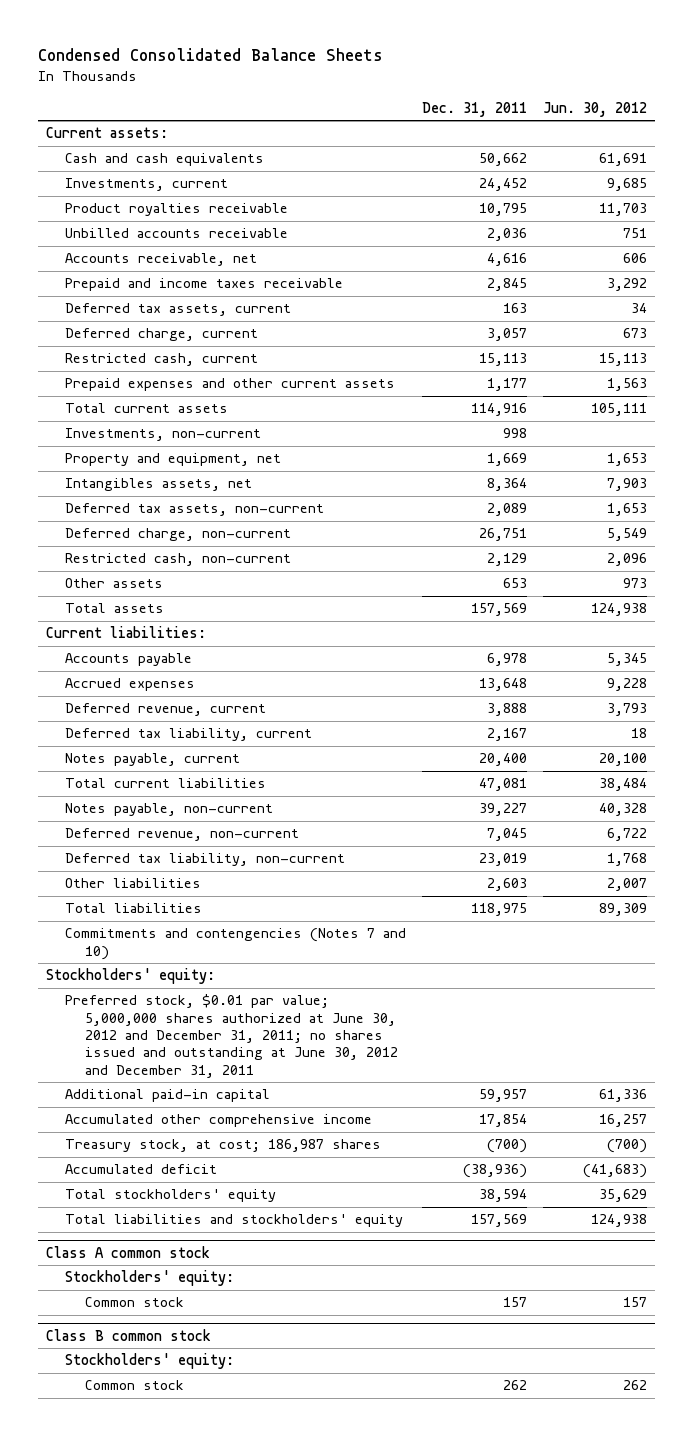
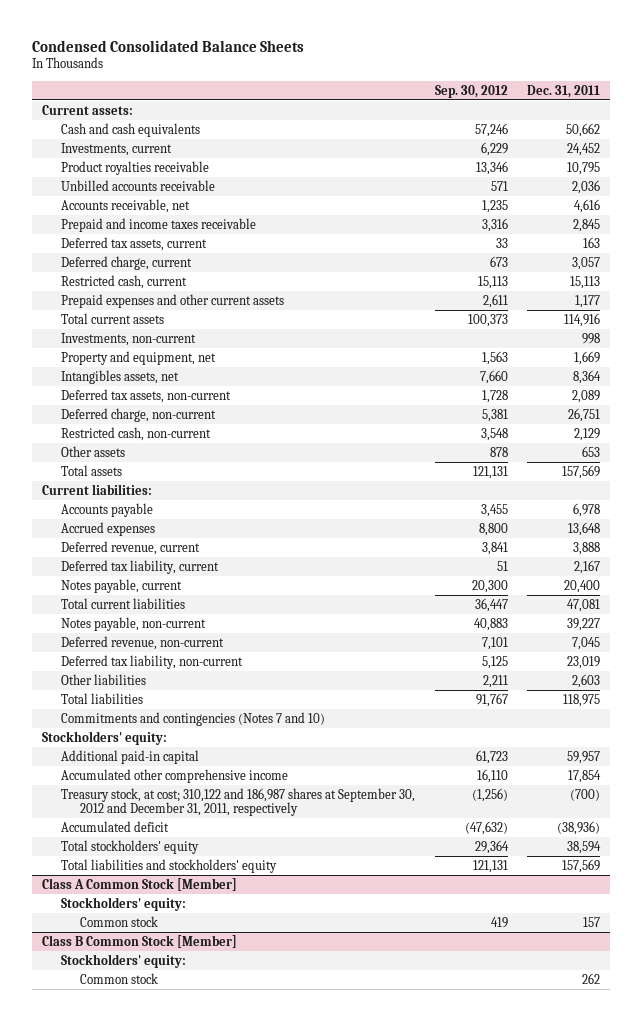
- | Dec. 31, 2011 | Jun. 30, 2012
+ | Sep. 30, 2012 | Dec. 31, 2011
- Commitments and contengencies (Notes 7 and 10)
+ Commitments and contingencies (Notes 7 and 10)
- Preferred stock, $0.01 par value; 5,000,000 shares authorized at June 30, 2012 and December 31, 2011; no shares issued and outstanding at June 30, 2012 and December 31, 2011
- Treasury stock, at cost; 186,987 shares | (700) | (700)
+ Treasury stock, at cost; 310,122 and 186,987 shares at September 30, 2012 and December 31, 2011, respectively | (1,256) | (700)
- Class A common stock
+ Class A Common Stock [Member]
- Class B common stock
+ Class B Common Stock [Member]

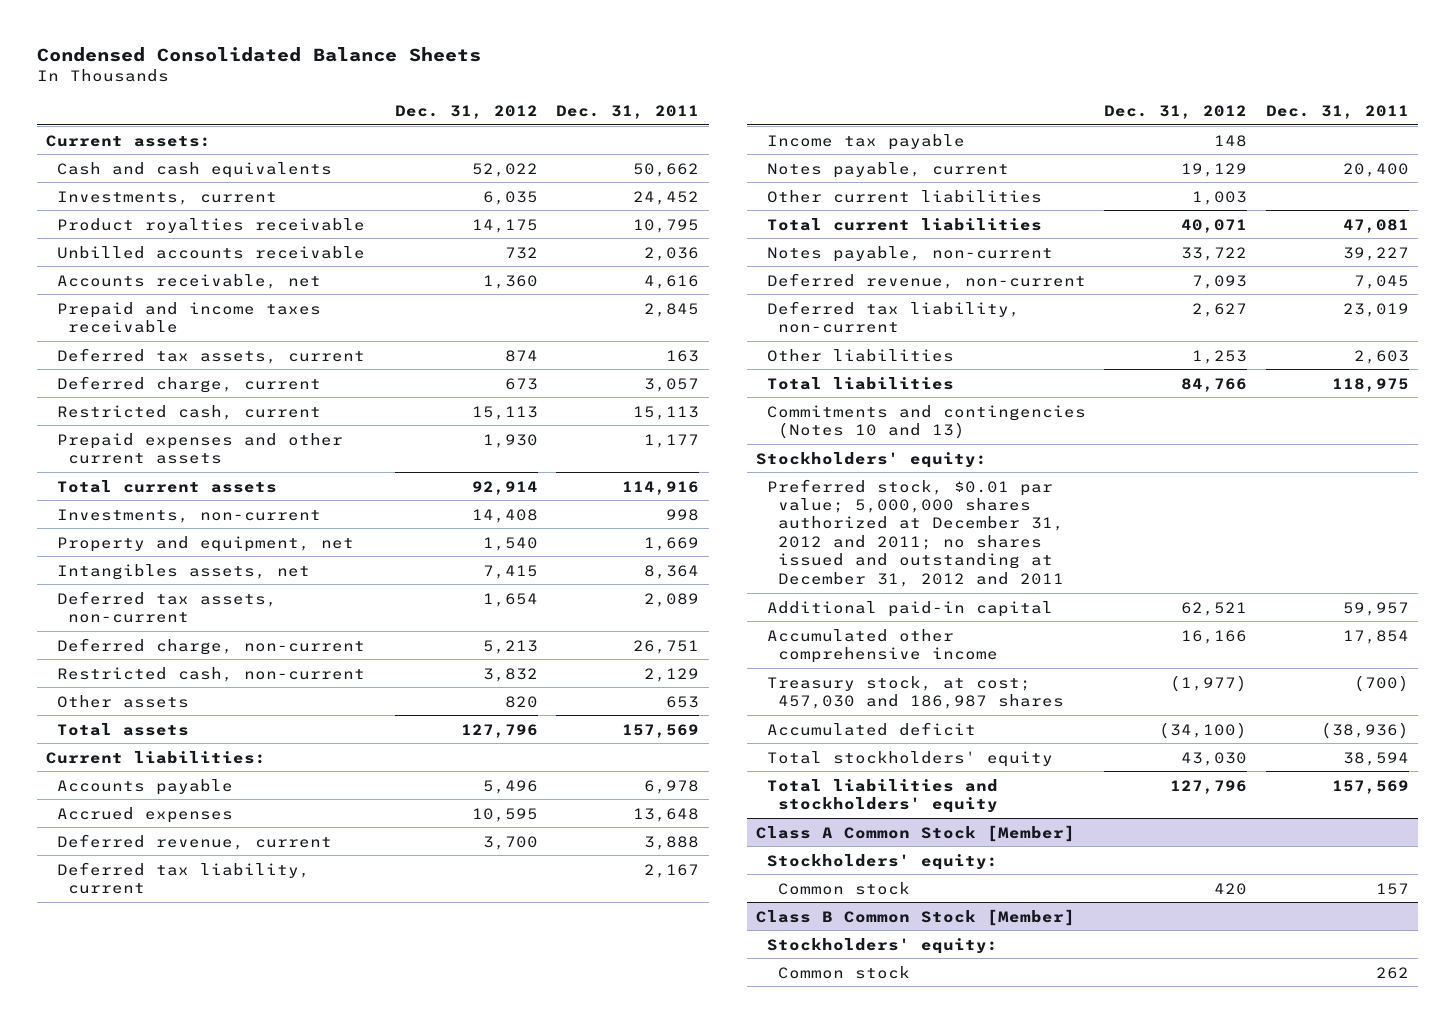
- | Sep. 30, 2012 | Dec. 31, 2011
+ | Dec. 31, 2012 | Dec. 31, 2011
+ Income tax payable | 148 |
+ Other current liabilities | 1,003 |
- Commitments and contingencies (Notes 7 and 10)
+ Commitments and contingencies (Notes 10 and 13)
+ Preferred stock, $0.01 par value; 5,000,000 shares authorized at December 31, 2012 and 2011; no shares issued and outstanding at December 31, 2012 and 2011
- Treasury stock, at cost; 310,122 and 186,987 shares at September 30, 2012 and December 31, 2011, respectively | (1,256) | (700)
+ Treasury stock, at cost; 457,030 and 186,987 shares | (1,977) | (700)

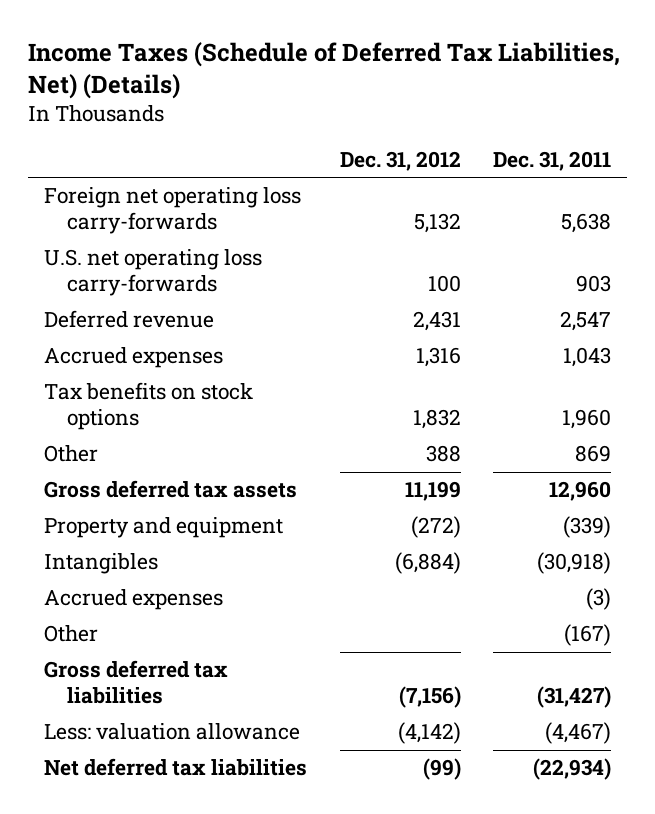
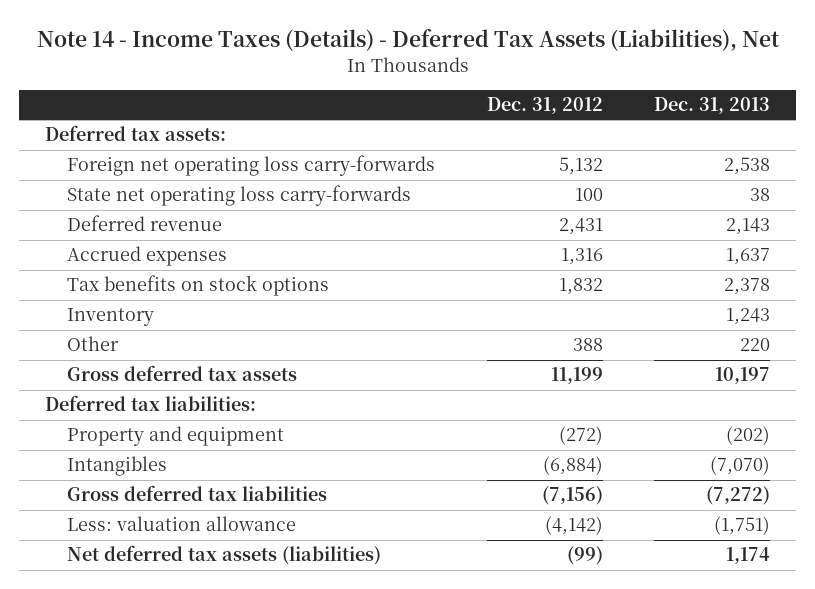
- Income Taxes (Schedule of Deferred Tax Liabilities, Net) (Details)
+ Note 14 - Income Taxes (Details) - Deferred Tax Assets (Liabilities), Net
- | Dec. 31, 2012 | Dec. 31, 2011
+ | Dec. 31, 2012 | Dec. 31, 2013
+ Deferred tax assets:
- U.S. net operating loss carry-forwards | 100 | 903
+ State net operating loss carry-forwards | 100 | 38
+ Inventory | | 1,243
+ Deferred tax liabilities:
- Accrued expenses | | (3)
- Other | | (167)
- Net deferred tax liabilities | (99) | (22,934)
+ Net deferred tax assets (liabilities) | (99) | 1,174

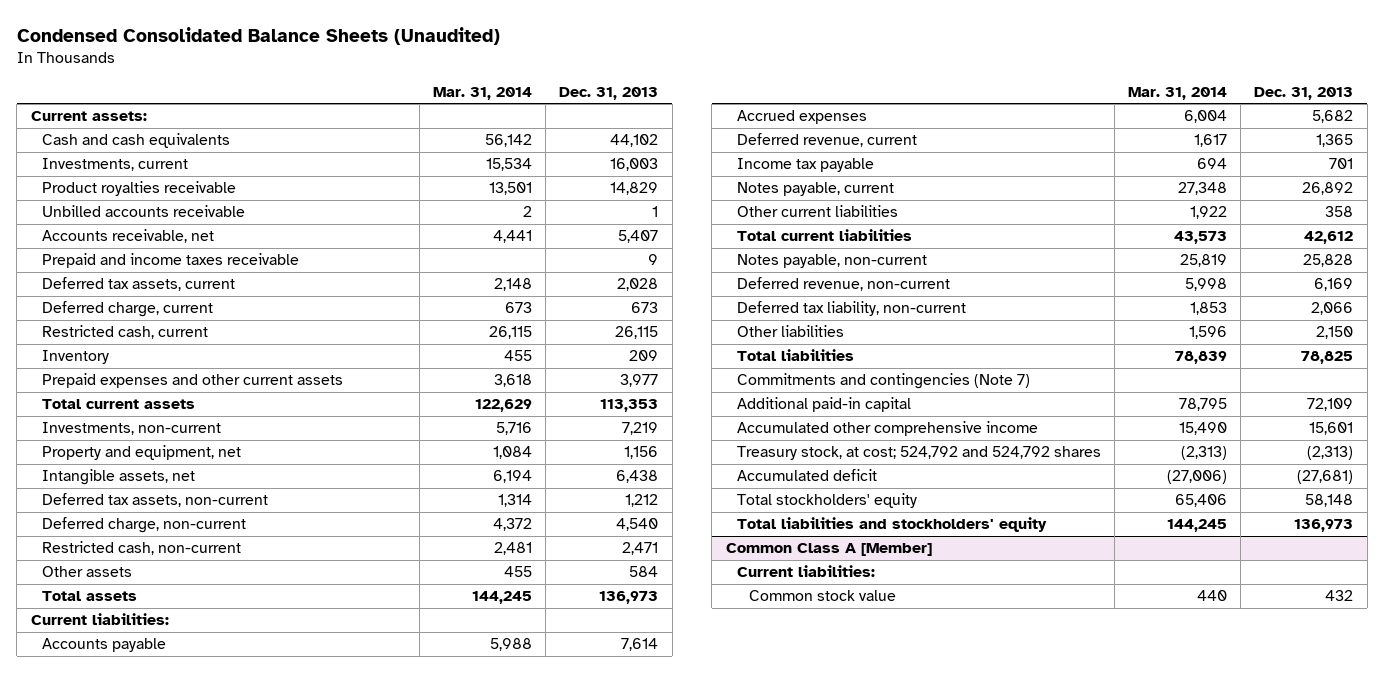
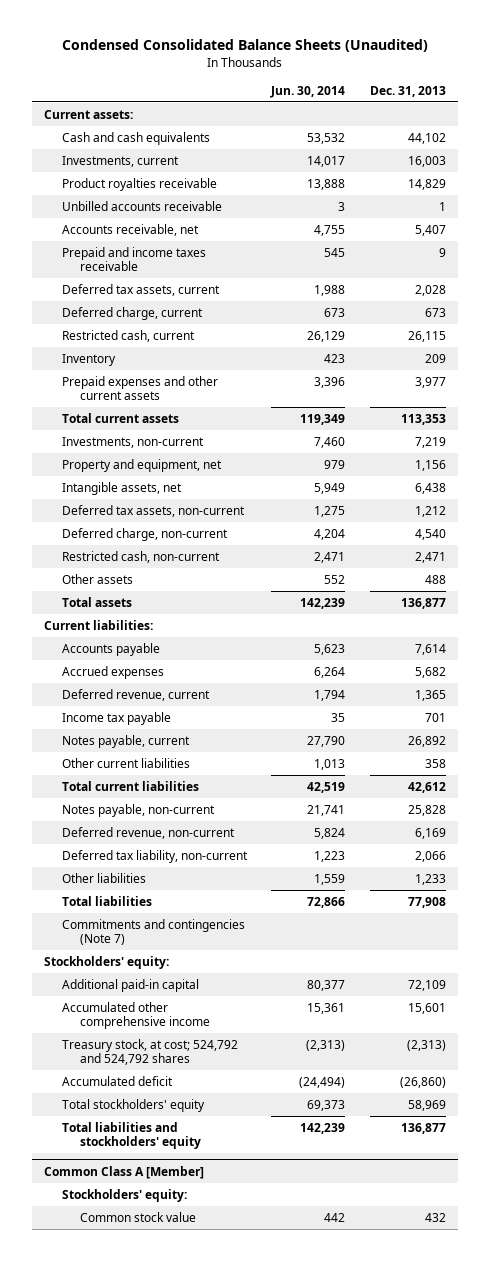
- | Mar. 31, 2014 | Dec. 31, 2013
+ | Jun. 30, 2014 | Dec. 31, 2013
- Other assets | 455 | 584
- Total assets | 144,245 | 136,973
+ Other assets | 552 | 488
+ Total assets | 142,239 | 136,877
- Other liabilities | 1,596 | 2,150
- Total liabilities | 78,839 | 78,825
+ Other liabilities | 1,559 | 1,233
+ Total liabilities | 72,866 | 77,908
+ Stockholders' equity:
- Accumulated deficit | (27,006) | (27,681)
- Total stockholders' equity | 65,406 | 58,148
- Total liabilities and stockholders' equity | 144,245 | 136,973
+ Accumulated deficit | (24,494) | (26,860)
+ Total stockholders' equity | 69,373 | 58,969
+ Total liabilities and stockholders' equity | 142,239 | 136,877
@ Common Class A [Member]
- Current liabilities:
+ Stockholders' equity:

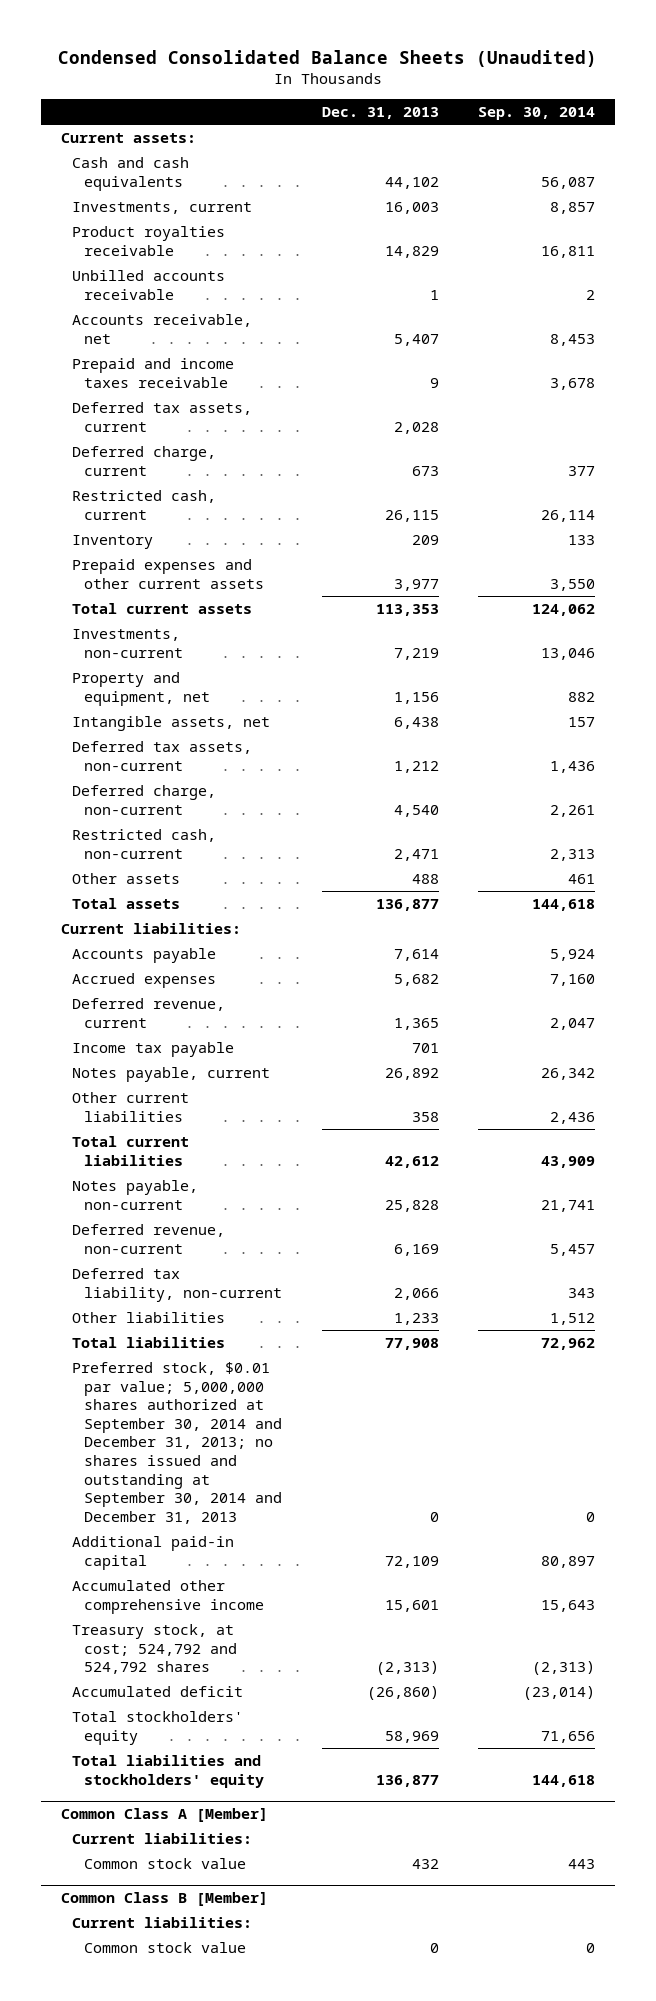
- | Jun. 30, 2014 | Dec. 31, 2013
+ | Dec. 31, 2013 | Sep. 30, 2014
- Commitments and contingencies (Note 7)
- Stockholders' equity:
+ Preferred stock, $0.01 par value; 5,000,000 shares authorized at September 30, 2014 and December 31, 2013; no shares issued and outstanding at September 30, 2014 and December 31, 2013 | 0 | 0
@ Common Class A [Member]
- Stockholders' equity:
+ Current liabilities:
+ Common Class B [Member]
+ Current liabilities:
+ Common stock value | 0 | 0

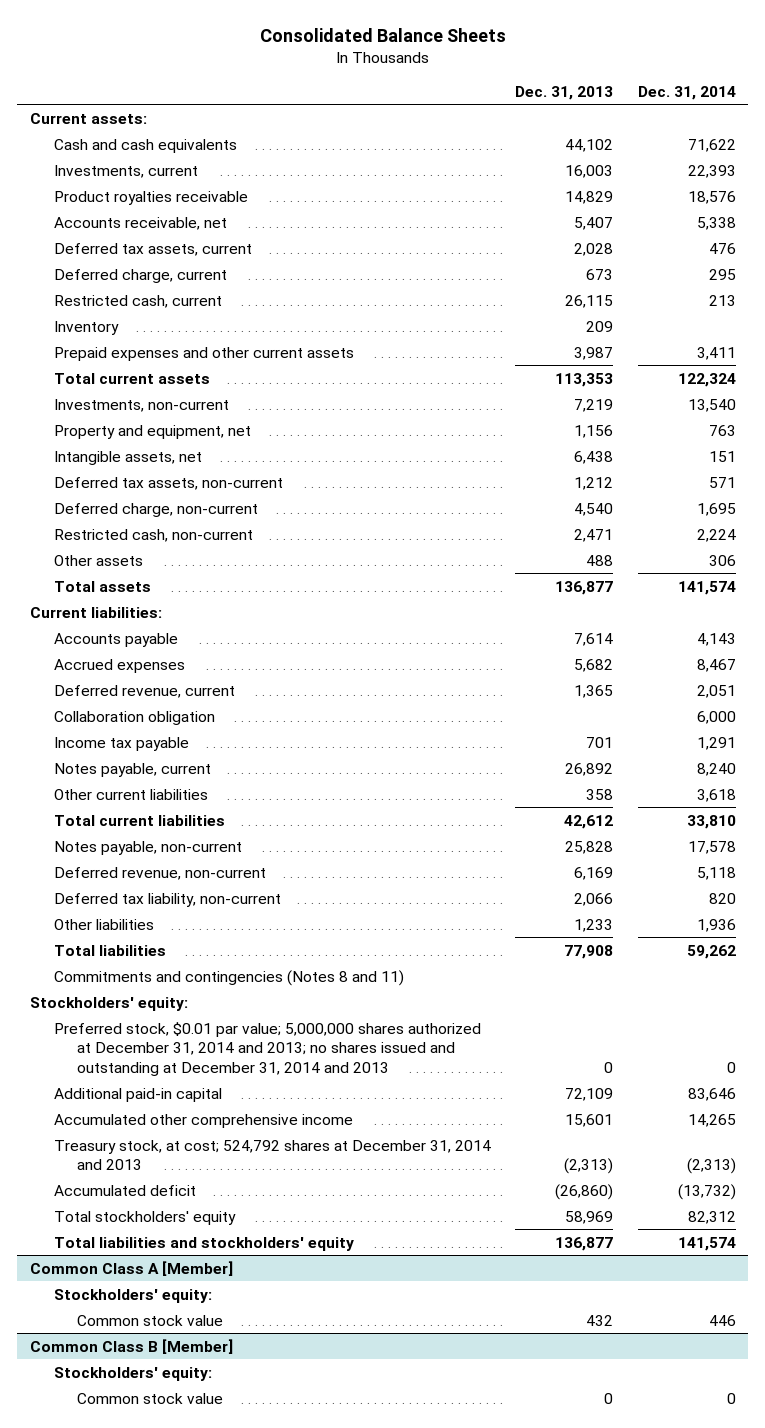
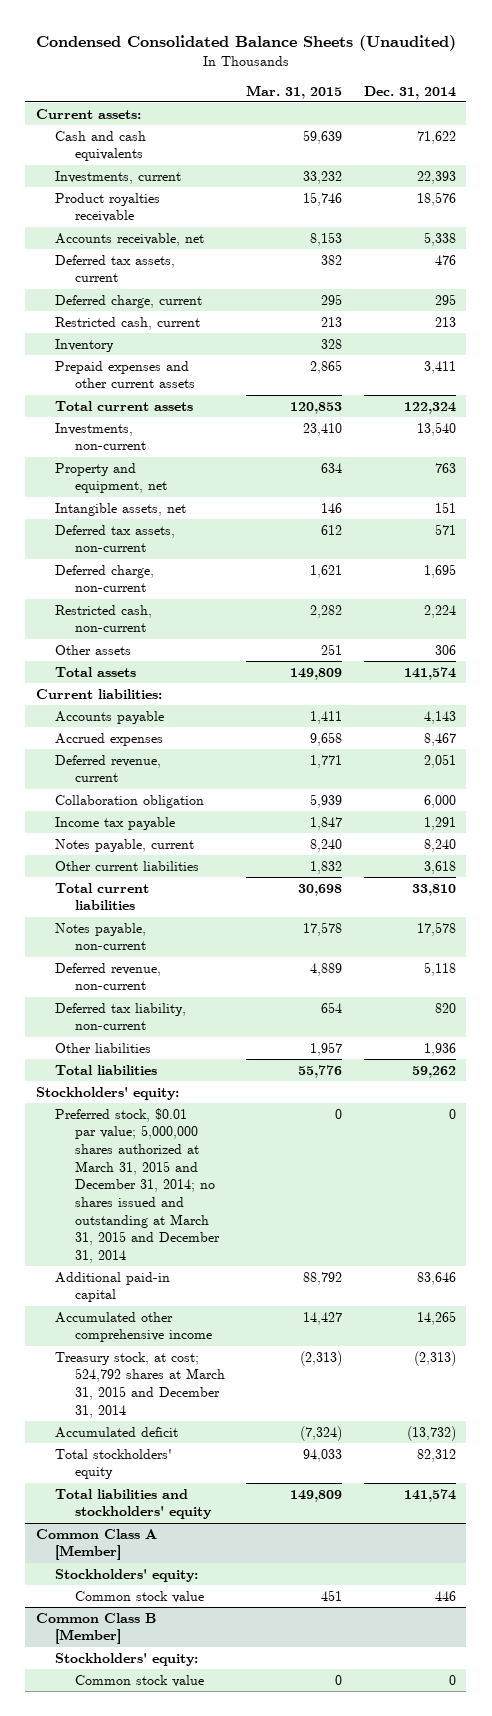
- Consolidated Balance Sheets
+ Condensed Consolidated Balance Sheets (Unaudited)
- | Dec. 31, 2013 | Dec. 31, 2014
+ | Mar. 31, 2015 | Dec. 31, 2014
- Commitments and contingencies (Notes 8 and 11)
- Preferred stock, $0.01 par value; 5,000,000 shares authorized at December 31, 2014 and 2013; no shares issued and outstanding at December 31, 2014 and 2013 | 0 | 0
+ Preferred stock, $0.01 par value; 5,000,000 shares authorized at March 31, 2015 and December 31, 2014; no shares issued and outstanding at March 31, 2015 and December 31, 2014 | 0 | 0
- Treasury stock, at cost; 524,792 shares at December 31, 2014 and 2013 | (2,313) | (2,313)
+ Treasury stock, at cost; 524,792 shares at March 31, 2015 and December 31, 2014 | (2,313) | (2,313)

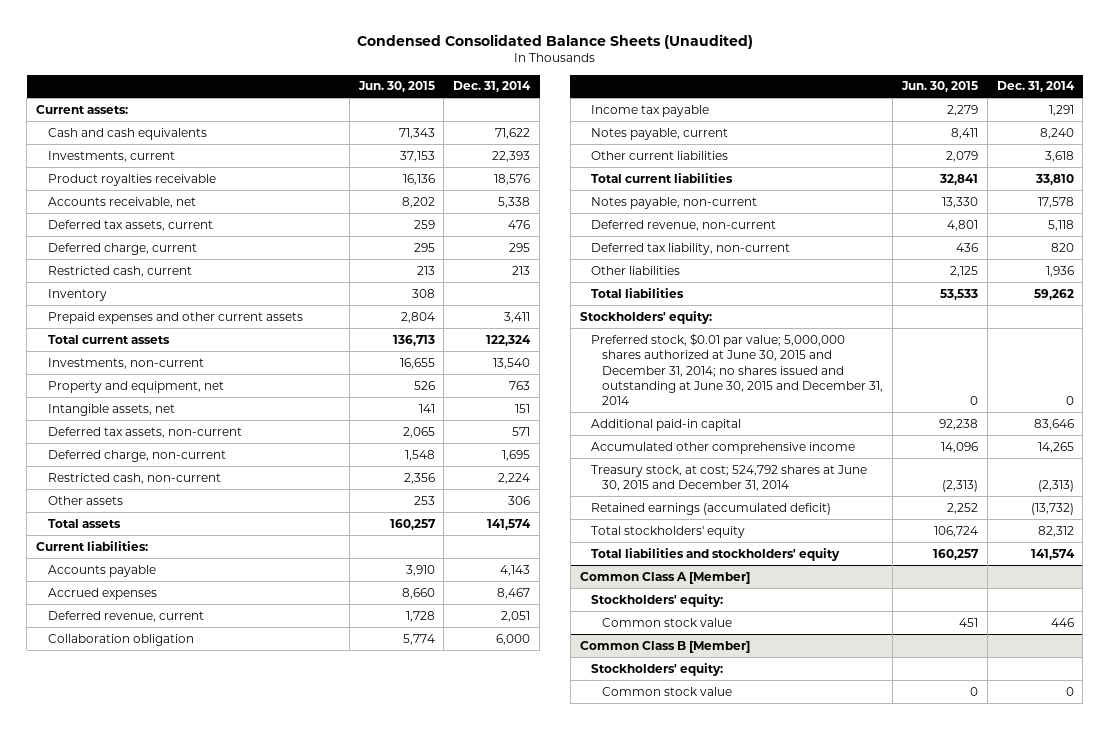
- | Mar. 31, 2015 | Dec. 31, 2014
+ | Jun. 30, 2015 | Dec. 31, 2014
- Preferred stock, $0.01 par value; 5,000,000 shares authorized at March 31, 2015 and December 31, 2014; no shares issued and outstanding at March 31, 2015 and December 31, 2014 | 0 | 0
+ Preferred stock, $0.01 par value; 5,000,000 shares authorized at June 30, 2015 and December 31, 2014; no shares issued and outstanding at June 30, 2015 and December 31, 2014 | 0 | 0
- Treasury stock, at cost; 524,792 shares at March 31, 2015 and December 31, 2014 | (2,313) | (2,313)
- Accumulated deficit | (7,324) | (13,732)
+ Treasury stock, at cost; 524,792 shares at June 30, 2015 and December 31, 2014 | (2,313) | (2,313)
+ Retained earnings (accumulated deficit) | 2,252 | (13,732)

